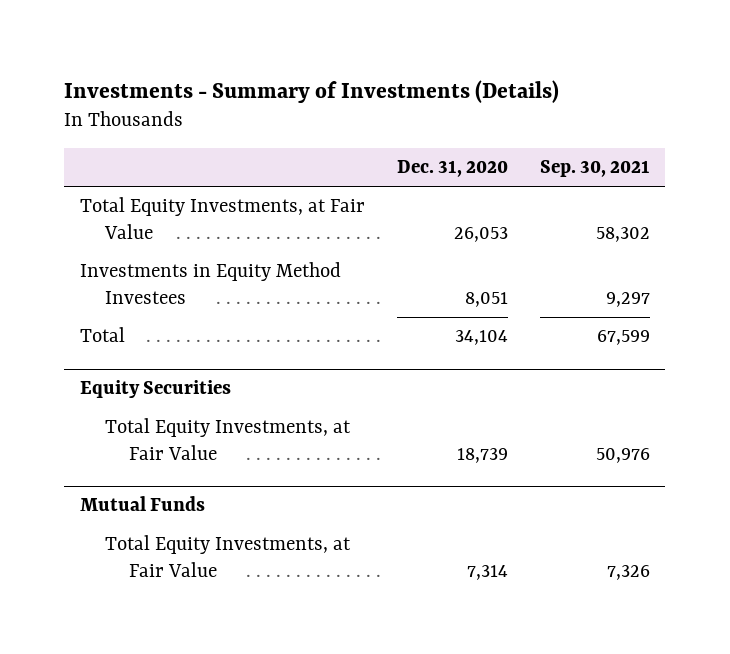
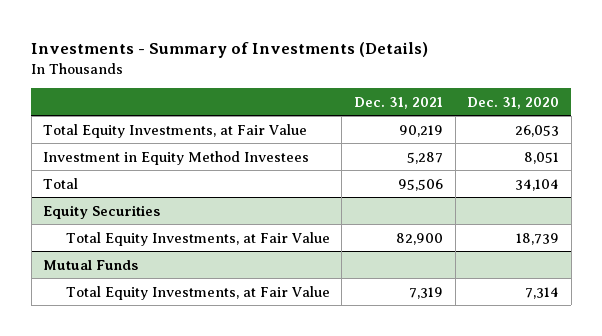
- | Dec. 31, 2020 | Sep. 30, 2021
+ | Dec. 31, 2021 | Dec. 31, 2020
- Investments in Equity Method Investees | 8,051 | 9,297
+ Investment in Equity Method Investees | 5,287 | 8,051

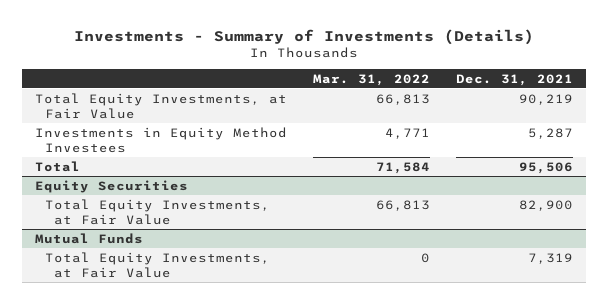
- | Dec. 31, 2021 | Dec. 31, 2020
+ | Mar. 31, 2022 | Dec. 31, 2021
- Investment in Equity Method Investees | 5,287 | 8,051
+ Investments in Equity Method Investees | 4,771 | 5,287

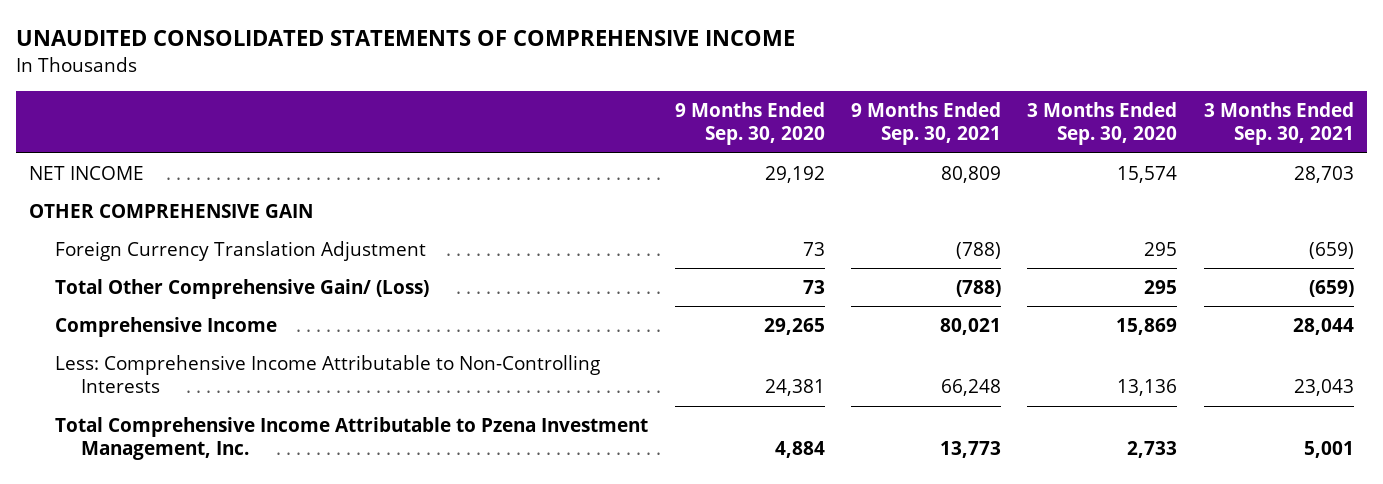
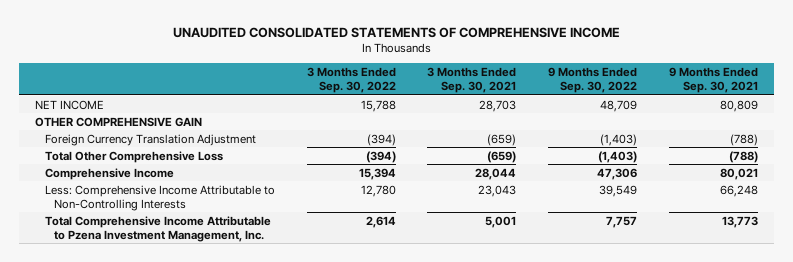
- | 9 Months Ended Sep. 30, 2020 | 9 Months Ended Sep. 30, 2021 | 3 Months Ended Sep. 30, 2020 | 3 Months Ended Sep. 30, 2021
+ | 3 Months Ended Sep. 30, 2022 | 3 Months Ended Sep. 30, 2021 | 9 Months Ended Sep. 30, 2022 | 9 Months Ended Sep. 30, 2021
- Total Other Comprehensive Gain/ (Loss) | 73 | (788) | 295 | (659)
+ Total Other Comprehensive Loss | (394) | (659) | (1,403) | (788)

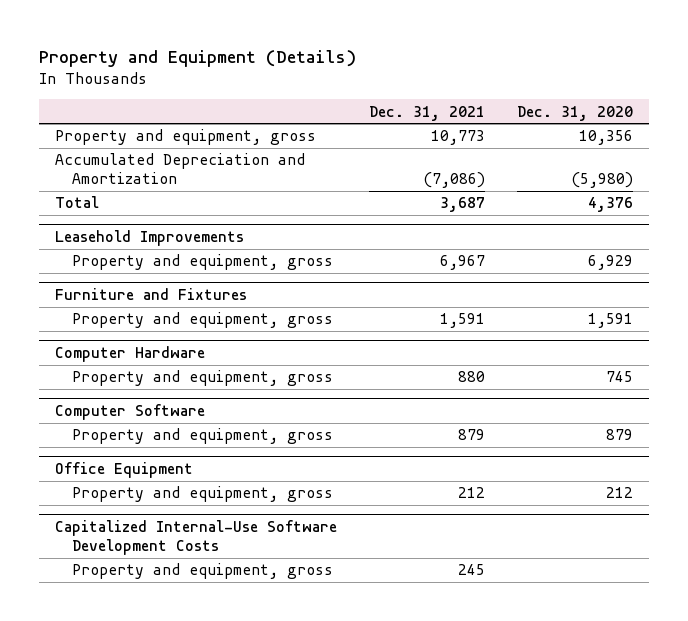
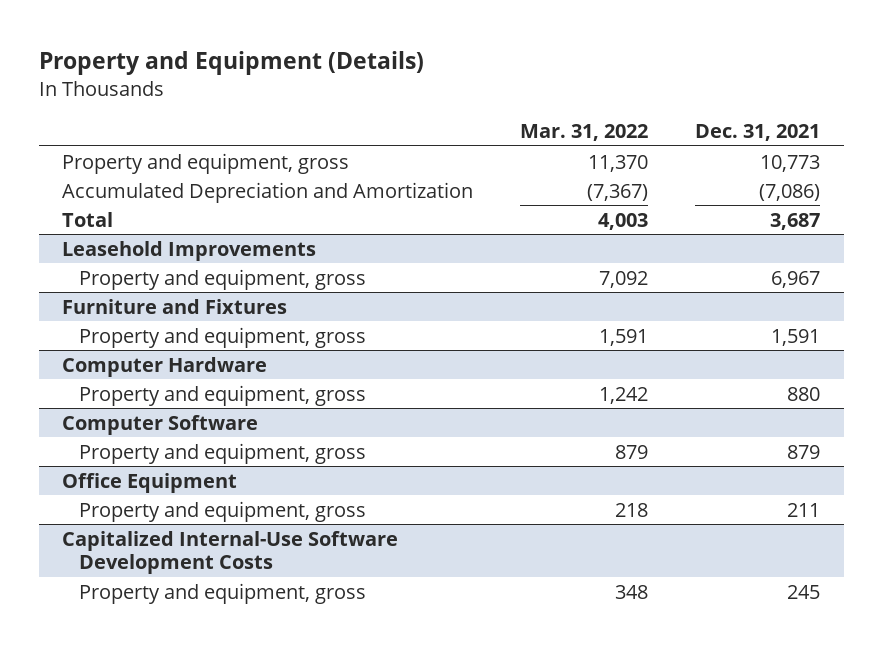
- | Dec. 31, 2021 | Dec. 31, 2020
+ | Mar. 31, 2022 | Dec. 31, 2021
@ Office Equipment
- Property and equipment, gross | 212 | 212
+ Property and equipment, gross | 218 | 211

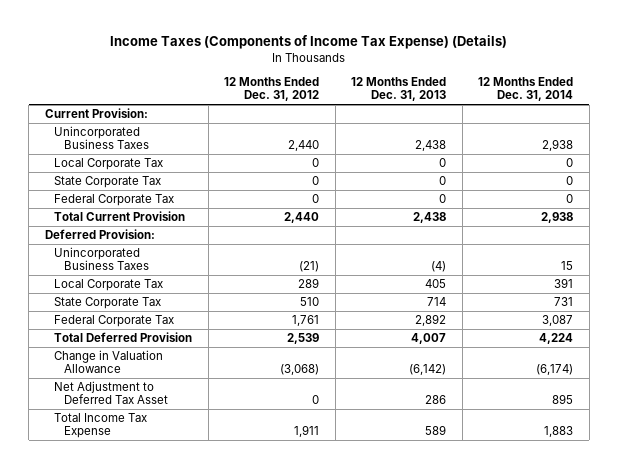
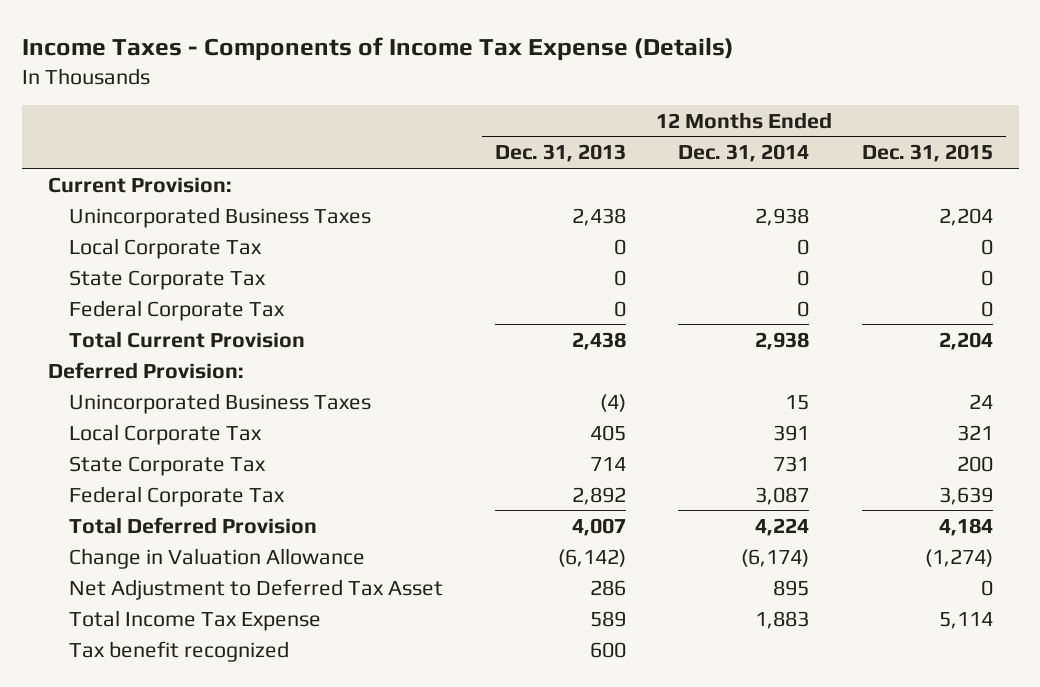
- Income Taxes (Components of Income Tax Expense) (Details)
+ Income Taxes - Components of Income Tax Expense (Details)
- | 12 Months Ended Dec. 31, 2012 | 12 Months Ended Dec. 31, 2013 | 12 Months Ended Dec. 31, 2014
+ | 12 Months Ended Dec. 31, 2013 | 12 Months Ended Dec. 31, 2014 | 12 Months Ended Dec. 31, 2015
+ Tax benefit recognized | 600 | |

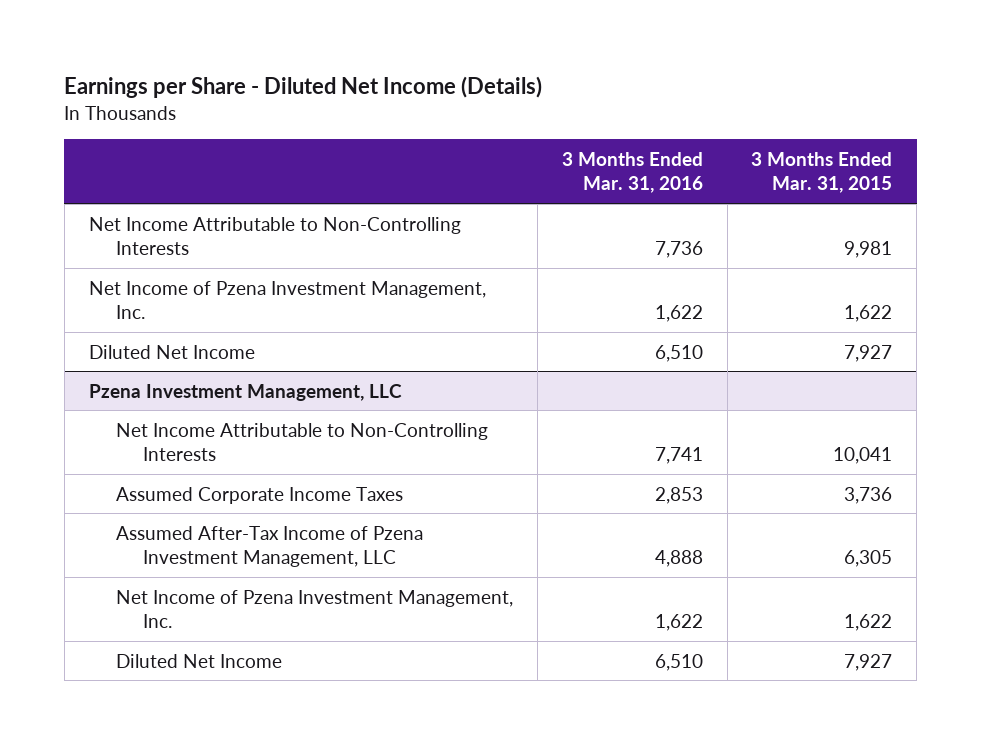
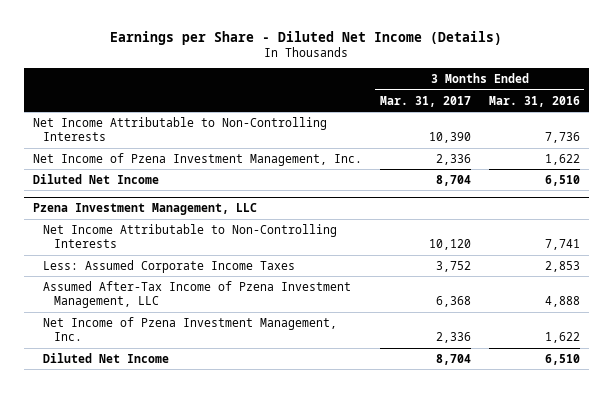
- | 3 Months Ended Mar. 31, 2016 | 3 Months Ended Mar. 31, 2015
+ | 3 Months Ended Mar. 31, 2017 | 3 Months Ended Mar. 31, 2016
@ Pzena Investment Management, LLC
- Assumed Corporate Income Taxes | 2,853 | 3,736
+ Less: Assumed Corporate Income Taxes | 3,752 | 2,853

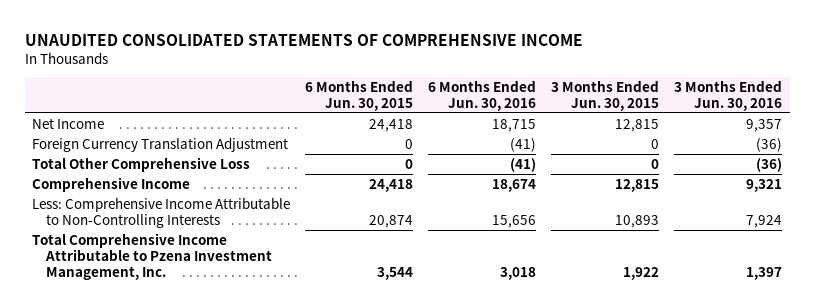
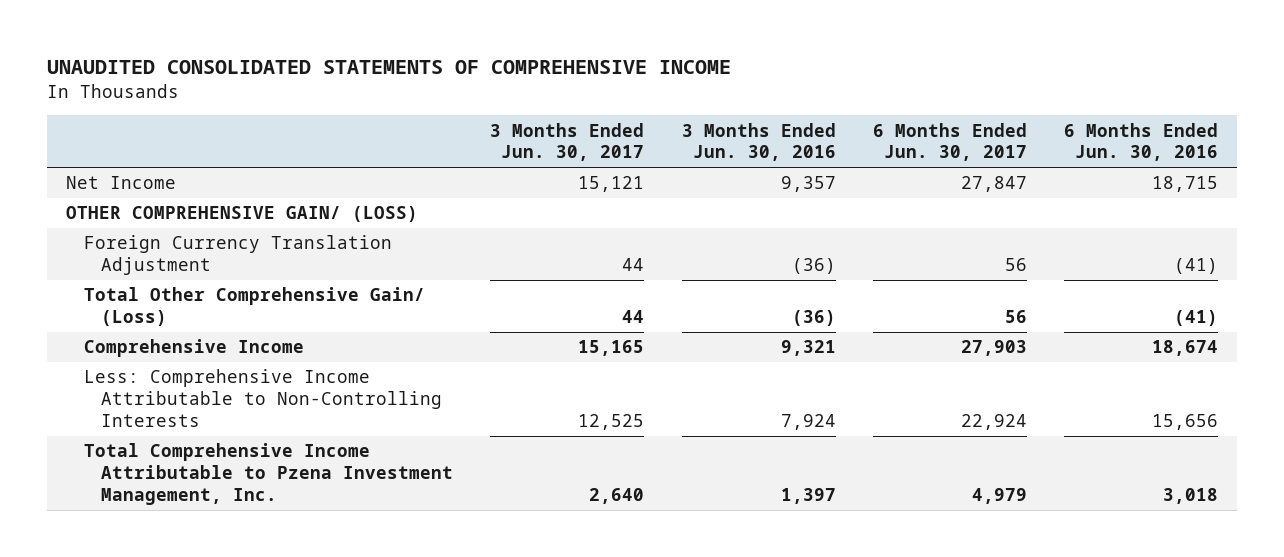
- | 6 Months Ended Jun. 30, 2015 | 6 Months Ended Jun. 30, 2016 | 3 Months Ended Jun. 30, 2015 | 3 Months Ended Jun. 30, 2016
+ | 3 Months Ended Jun. 30, 2017 | 3 Months Ended Jun. 30, 2016 | 6 Months Ended Jun. 30, 2017 | 6 Months Ended Jun. 30, 2016
+ OTHER COMPREHENSIVE GAIN/ (LOSS)
- Total Other Comprehensive Loss | 0 | (41) | 0 | (36)
+ Total Other Comprehensive Gain/ (Loss) | 44 | (36) | 56 | (41)

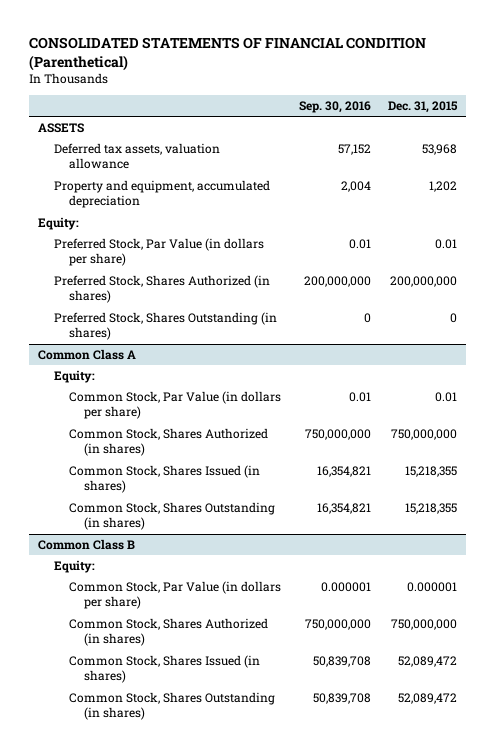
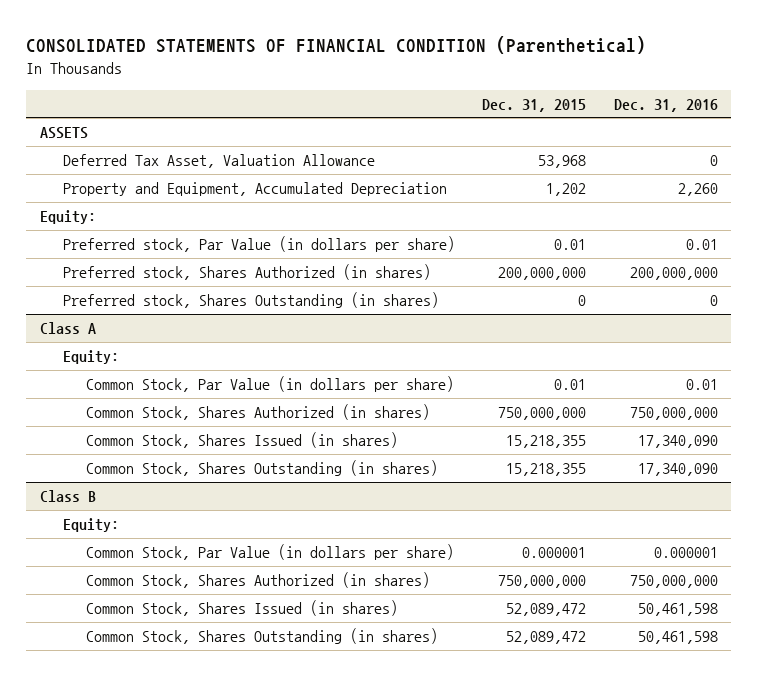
- | Sep. 30, 2016 | Dec. 31, 2015
+ | Dec. 31, 2015 | Dec. 31, 2016
- Deferred tax assets, valuation allowance | 57,152 | 53,968
- Property and equipment, accumulated depreciation | 2,004 | 1,202
+ Deferred Tax Asset, Valuation Allowance | 53,968 | 0
+ Property and Equipment, Accumulated Depreciation | 1,202 | 2,260
- Preferred Stock, Par Value (in dollars per share) | 0.01 | 0.01
- Preferred Stock, Shares Authorized (in shares) | 200,000,000 | 200,000,000
- Preferred Stock, Shares Outstanding (in shares) | 0 | 0
- Common Class A
+ Preferred stock, Par Value (in dollars per share) | 0.01 | 0.01
+ Preferred stock, Shares Authorized (in shares) | 200,000,000 | 200,000,000
+ Preferred stock, Shares Outstanding (in shares) | 0 | 0
+ Class A
- Common Class B
+ Class B

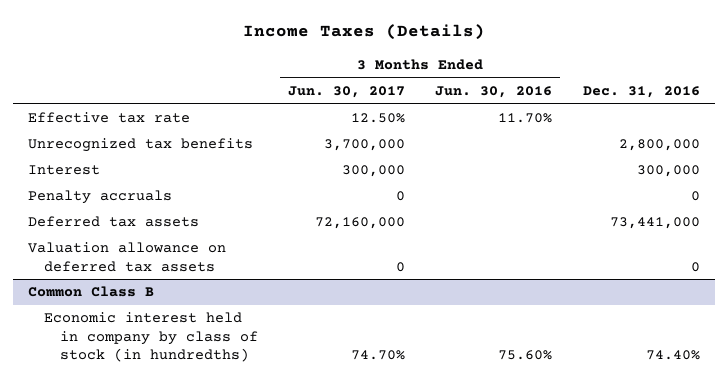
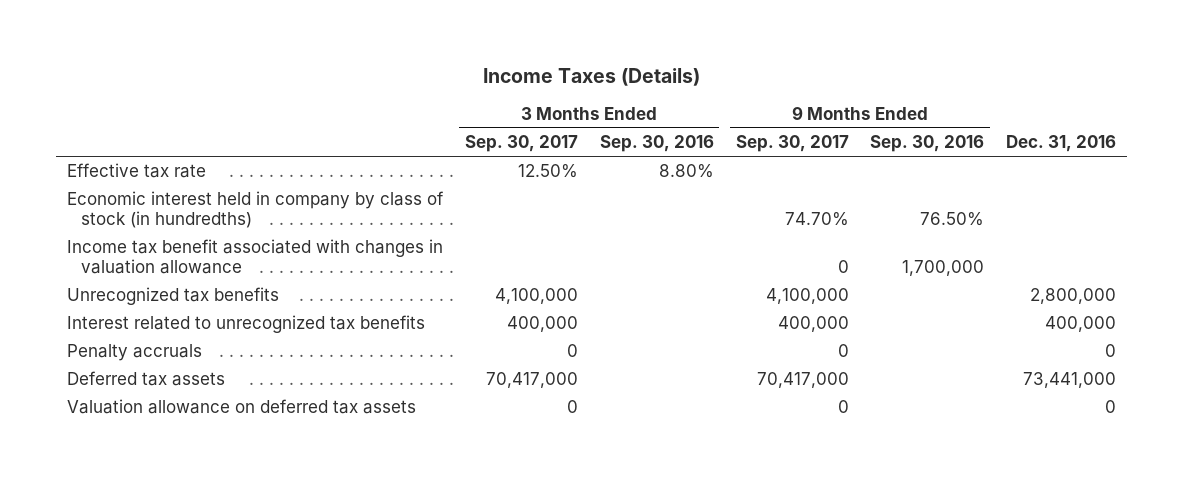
- | 3 Months Ended Jun. 30, 2017 | 3 Months Ended Jun. 30, 2016 | Dec. 31, 2016
+ | 3 Months Ended Sep. 30, 2017 | 3 Months Ended Sep. 30, 2016 | 9 Months Ended Sep. 30, 2017 | 9 Months Ended Sep. 30, 2016 | Dec. 31, 2016
+ Economic interest held in company by class of stock (in hundredths) | | | 74.70% | 76.50% |
+ Income tax benefit associated with changes in valuation allowance | | | 0 | 1,700,000 |
- Interest | 300,000 | | 300,000
+ Interest related to unrecognized tax benefits | 400,000 | | 400,000 | | 400,000
- Common Class B
- Economic interest held in company by class of stock (in hundredths) | 74.70% | 75.60% | 74.40%

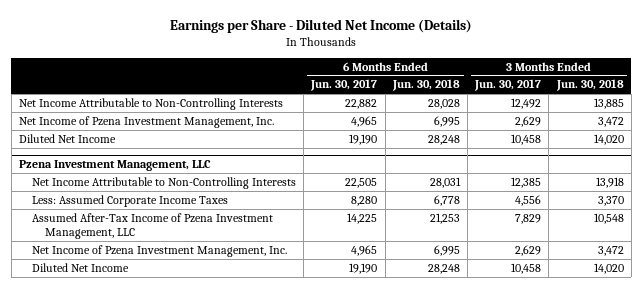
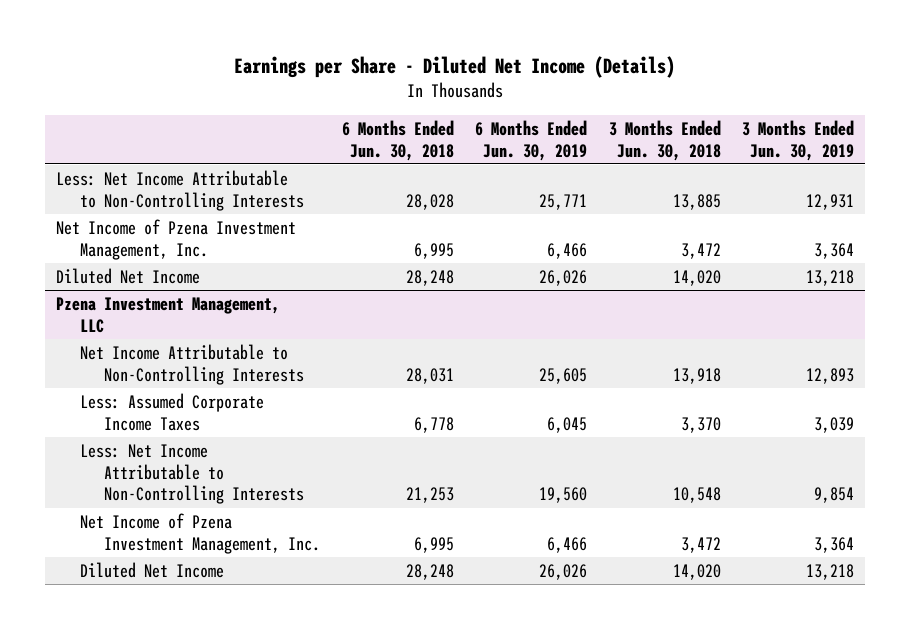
- | 6 Months Ended Jun. 30, 2017 | 6 Months Ended Jun. 30, 2018 | 3 Months Ended Jun. 30, 2017 | 3 Months Ended Jun. 30, 2018
+ | 6 Months Ended Jun. 30, 2018 | 6 Months Ended Jun. 30, 2019 | 3 Months Ended Jun. 30, 2018 | 3 Months Ended Jun. 30, 2019
- Net Income Attributable to Non-Controlling Interests | 22,882 | 28,028 | 12,492 | 13,885
+ Less: Net Income Attributable to Non-Controlling Interests | 28,028 | 25,771 | 13,885 | 12,931
@ Pzena Investment Management, LLC
- Assumed After-Tax Income of Pzena Investment Management, LLC | 14,225 | 21,253 | 7,829 | 10,548
+ Less: Net Income Attributable to Non-Controlling Interests | 21,253 | 19,560 | 10,548 | 9,854

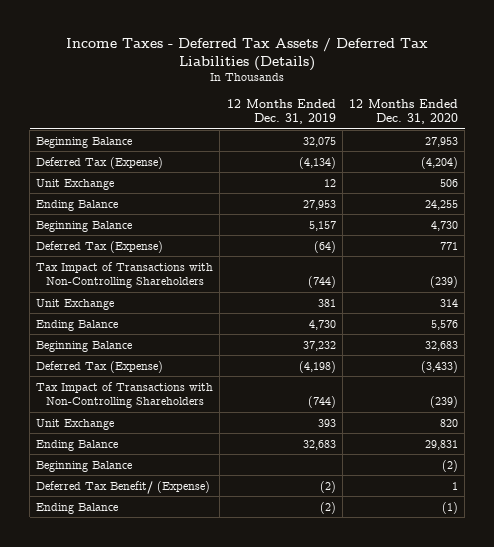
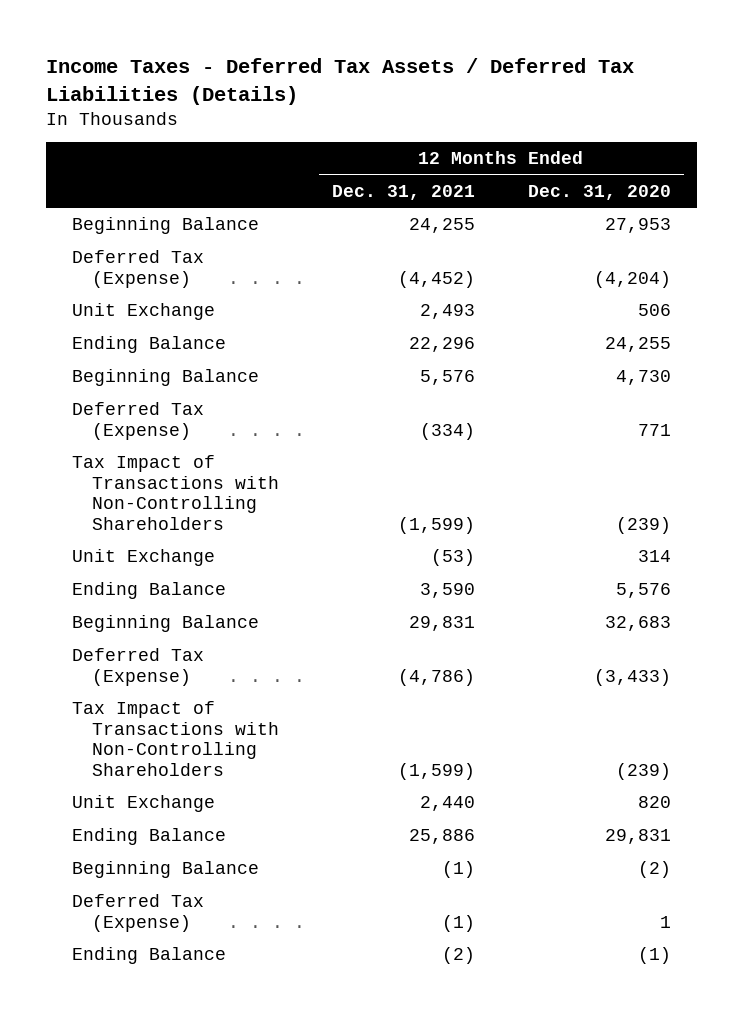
- | 12 Months Ended Dec. 31, 2019 | 12 Months Ended Dec. 31, 2020
+ | 12 Months Ended Dec. 31, 2021 | 12 Months Ended Dec. 31, 2020
- Deferred Tax Benefit/ (Expense) | (2) | 1
+ Deferred Tax (Expense) | (1) | 1

